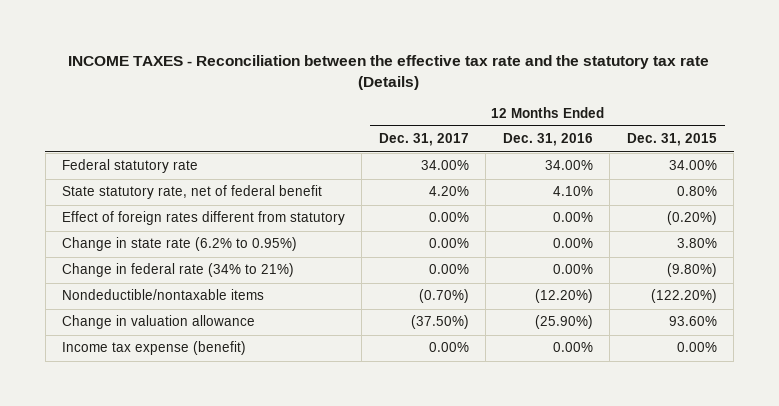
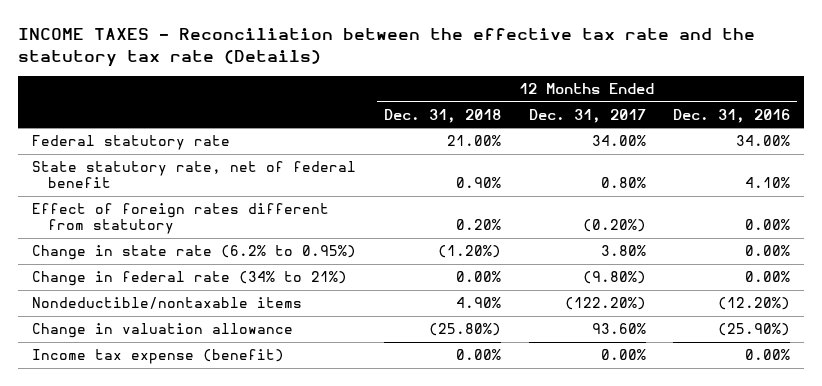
- | 12 Months Ended Dec. 31, 2017 | 12 Months Ended Dec. 31, 2016 | 12 Months Ended Dec. 31, 2015
+ | 12 Months Ended Dec. 31, 2018 | 12 Months Ended Dec. 31, 2017 | 12 Months Ended Dec. 31, 2016
- State statutory rate, net of federal benefit | 4.20% | 4.10% | 0.80%
- Effect of foreign rates different from statutory | 0.00% | 0.00% | (0.20%)
- Change in state rate (6.2% to 0.95%) | 0.00% | 0.00% | 3.80%
- Change in federal rate (34% to 21%) | 0.00% | 0.00% | (9.80%)
- Nondeductible/nontaxable items | (0.70%) | (12.20%) | (122.20%)
- Change in valuation allowance | (37.50%) | (25.90%) | 93.60%
+ State statutory rate, net of federal benefit | 0.90% | 0.80% | 4.10%
+ Effect of foreign rates different from statutory | 0.20% | (0.20%) | 0.00%
+ Change in state rate (6.2% to 0.95%) | (1.20%) | 3.80% | 0.00%
+ Change in federal rate (34% to 21%) | 0.00% | (9.80%) | 0.00%
+ Nondeductible/nontaxable items | 4.90% | (122.20%) | (12.20%)
+ Change in valuation allowance | (25.80%) | 93.60% | (25.90%)

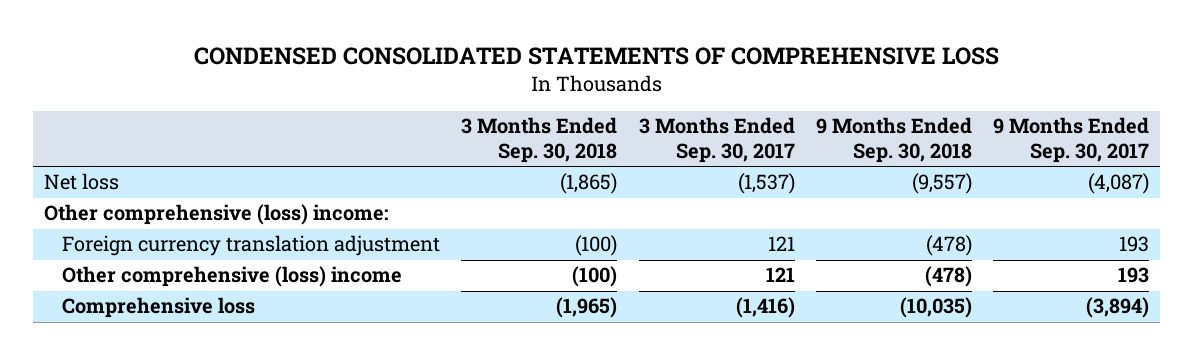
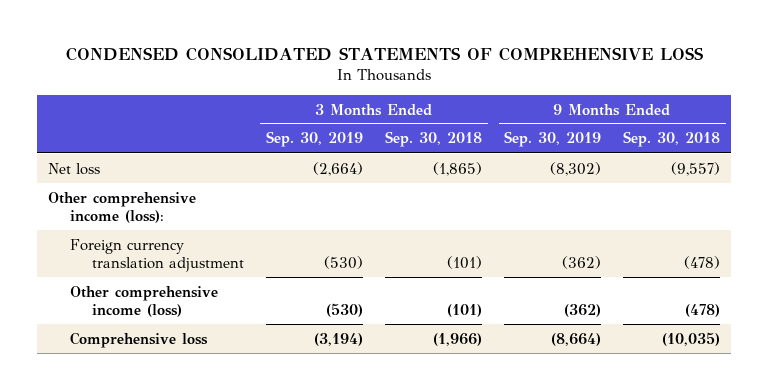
- | 3 Months Ended Sep. 30, 2018 | 3 Months Ended Sep. 30, 2017 | 9 Months Ended Sep. 30, 2018 | 9 Months Ended Sep. 30, 2017
+ | 3 Months Ended Sep. 30, 2019 | 3 Months Ended Sep. 30, 2018 | 9 Months Ended Sep. 30, 2019 | 9 Months Ended Sep. 30, 2018
- Other comprehensive (loss) income:
- Foreign currency translation adjustment | (100) | 121 | (478) | 193
- Other comprehensive (loss) income | (100) | 121 | (478) | 193
- Comprehensive loss | (1,965) | (1,416) | (10,035) | (3,894)
+ Other comprehensive income (loss):
+ Foreign currency translation adjustment | (530) | (101) | (362) | (478)
+ Other comprehensive income (loss) | (530) | (101) | (362) | (478)
+ Comprehensive loss | (3,194) | (1,966) | (8,664) | (10,035)

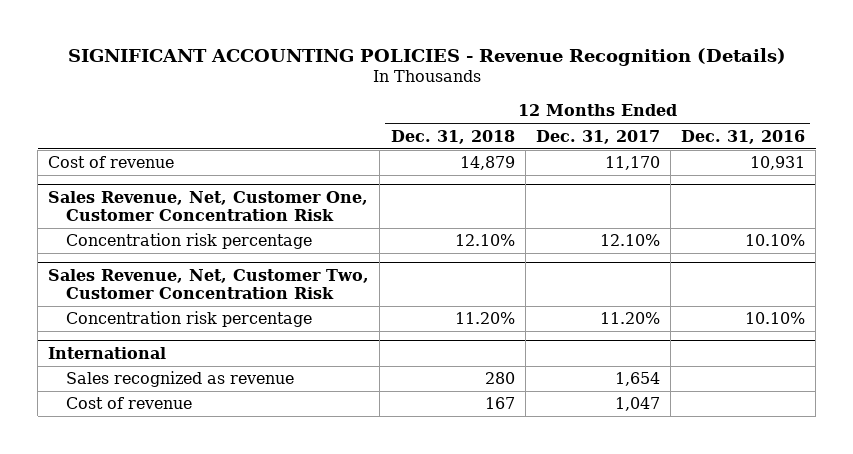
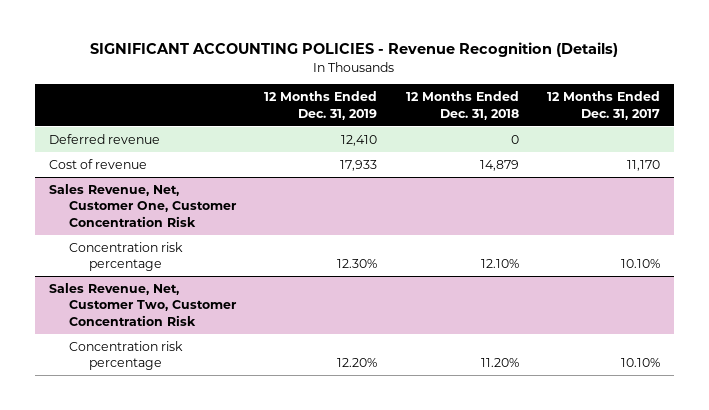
- | 12 Months Ended Dec. 31, 2018 | 12 Months Ended Dec. 31, 2017 | 12 Months Ended Dec. 31, 2016
+ | 12 Months Ended Dec. 31, 2019 | 12 Months Ended Dec. 31, 2018 | 12 Months Ended Dec. 31, 2017
+ Deferred revenue | 12,410 | 0 |
@ Sales Revenue, Net, Customer One, Customer Concentration Risk
- Concentration risk percentage | 12.10% | 12.10% | 10.10%
+ Concentration risk percentage | 12.30% | 12.10% | 10.10%
@ Sales Revenue, Net, Customer Two, Customer Concentration Risk
- Concentration risk percentage | 11.20% | 11.20% | 10.10%
- International
- Sales recognized as revenue | 280 | 1,654 |
- Cost of revenue | 167 | 1,047 |
@ Sales Revenue, Net, Customer Two, Customer Concentration Risk
+ Concentration risk percentage | 12.20% | 11.20% | 10.10%

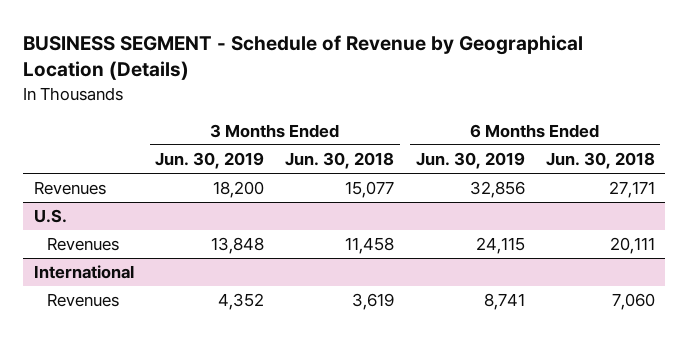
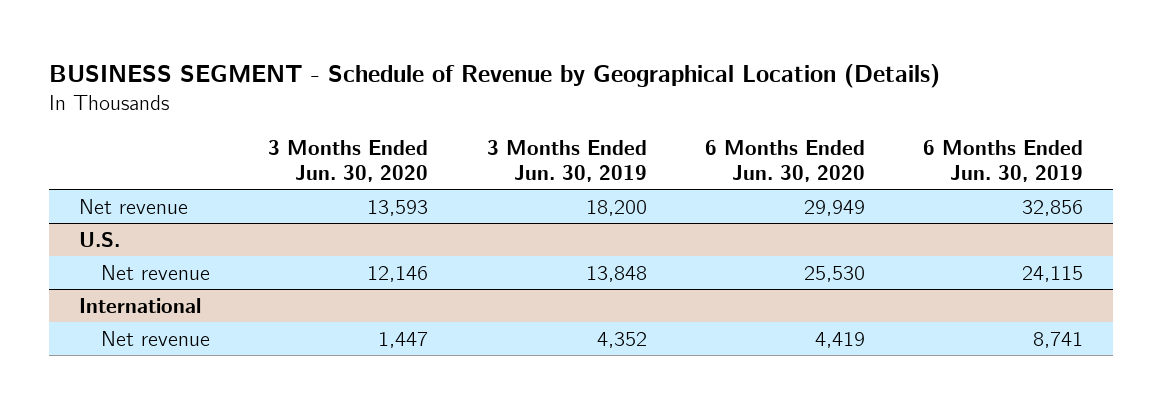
- | 3 Months Ended Jun. 30, 2019 | 3 Months Ended Jun. 30, 2018 | 6 Months Ended Jun. 30, 2019 | 6 Months Ended Jun. 30, 2018
+ | 3 Months Ended Jun. 30, 2020 | 3 Months Ended Jun. 30, 2019 | 6 Months Ended Jun. 30, 2020 | 6 Months Ended Jun. 30, 2019
- Revenues | 18,200 | 15,077 | 32,856 | 27,171
+ Net revenue | 13,593 | 18,200 | 29,949 | 32,856
@ U.S.
- Revenues | 13,848 | 11,458 | 24,115 | 20,111
+ Net revenue | 12,146 | 13,848 | 25,530 | 24,115
@ International
- Revenues | 4,352 | 3,619 | 8,741 | 7,060
+ Net revenue | 1,447 | 4,352 | 4,419 | 8,741

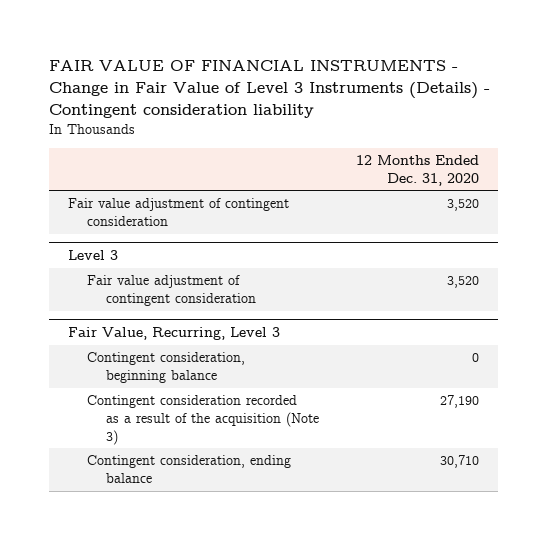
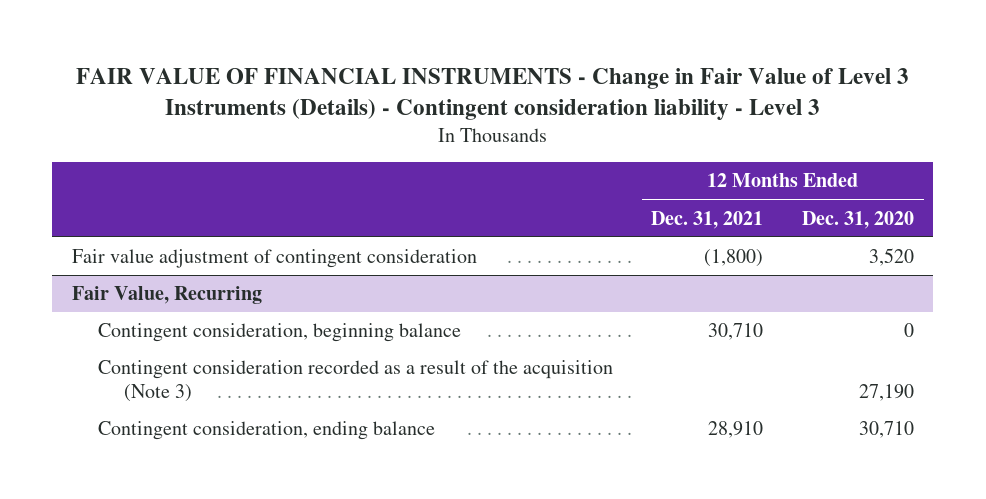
- FAIR VALUE OF FINANCIAL INSTRUMENTS - Change in Fair Value of Level 3 Instruments (Details) - Contingent consideration liability
+ FAIR VALUE OF FINANCIAL INSTRUMENTS - Change in Fair Value of Level 3 Instruments (Details) - Contingent consideration liability - Level 3
- | 12 Months Ended Dec. 31, 2020
+ | 12 Months Ended Dec. 31, 2021 | 12 Months Ended Dec. 31, 2020
- Level 3
- Fair value adjustment of contingent consideration | 3,520
- Fair Value, Recurring, Level 3
+ Fair Value, Recurring

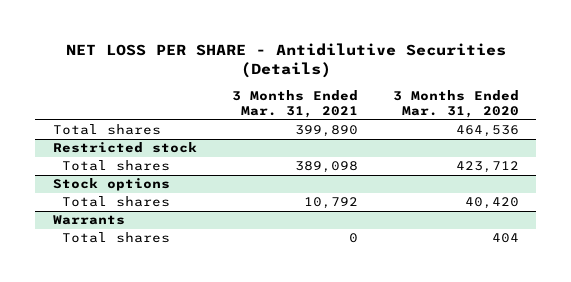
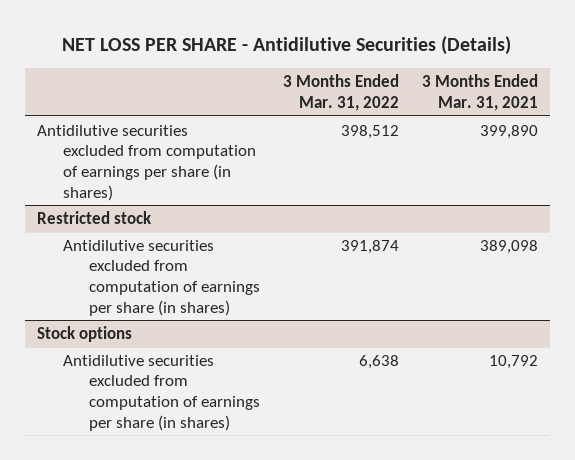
- | 3 Months Ended Mar. 31, 2021 | 3 Months Ended Mar. 31, 2020
+ | 3 Months Ended Mar. 31, 2022 | 3 Months Ended Mar. 31, 2021
- Total shares | 399,890 | 464,536
+ Antidilutive securities excluded from computation of earnings per share (in shares) | 398,512 | 399,890
@ Restricted stock
- Total shares | 389,098 | 423,712
+ Antidilutive securities excluded from computation of earnings per share (in shares) | 391,874 | 389,098
@ Stock options
- Total shares | 10,792 | 40,420
- Warrants
- Total shares | 0 | 404
@ Stock options
+ Antidilutive securities excluded from computation of earnings per share (in shares) | 6,638 | 10,792

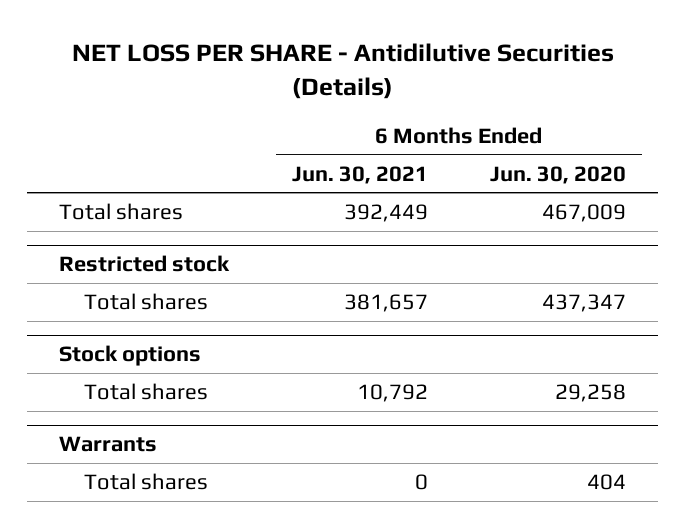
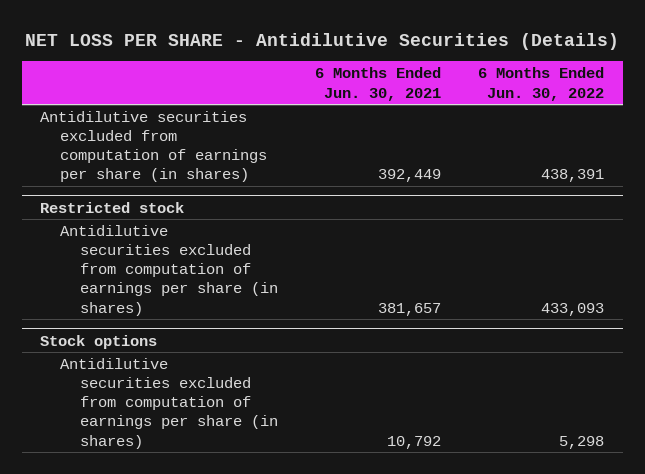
- | 6 Months Ended Jun. 30, 2021 | 6 Months Ended Jun. 30, 2020
+ | 6 Months Ended Jun. 30, 2021 | 6 Months Ended Jun. 30, 2022
- Total shares | 392,449 | 467,009
+ Antidilutive securities excluded from computation of earnings per share (in shares) | 392,449 | 438,391
@ Restricted stock
- Total shares | 381,657 | 437,347
+ Antidilutive securities excluded from computation of earnings per share (in shares) | 381,657 | 433,093
@ Stock options
- Total shares | 10,792 | 29,258
- Warrants
- Total shares | 0 | 404
@ Stock options
+ Antidilutive securities excluded from computation of earnings per share (in shares) | 10,792 | 5,298

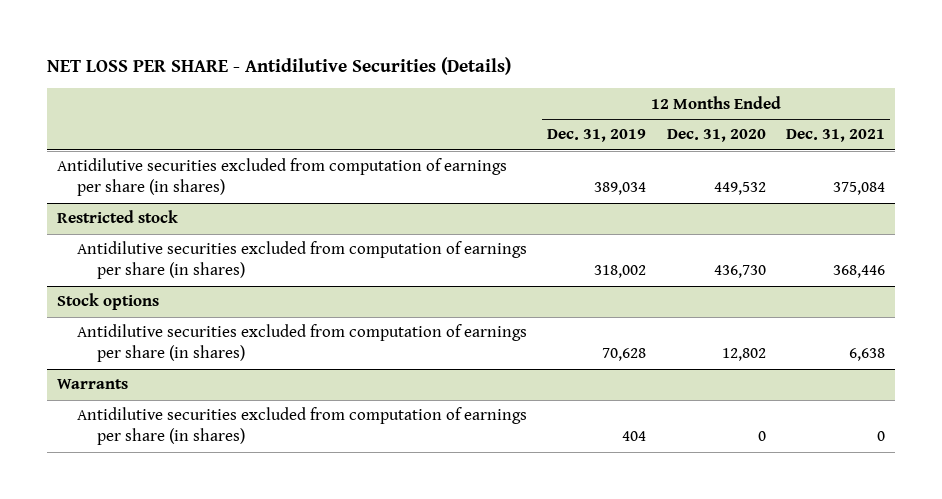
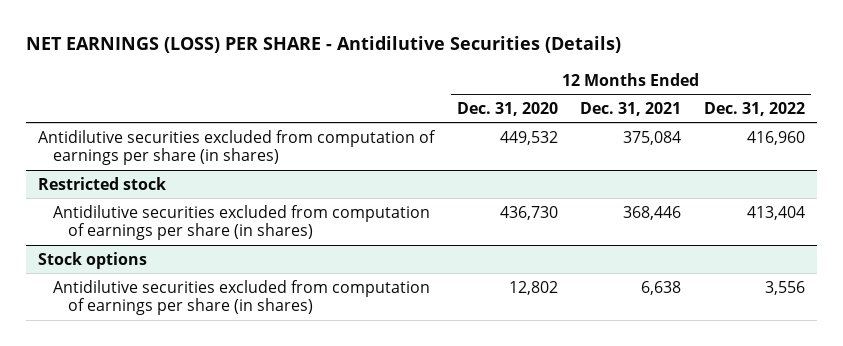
- NET LOSS PER SHARE - Antidilutive Securities (Details)
+ NET EARNINGS (LOSS) PER SHARE - Antidilutive Securities (Details)
- | 12 Months Ended Dec. 31, 2019 | 12 Months Ended Dec. 31, 2020 | 12 Months Ended Dec. 31, 2021
+ | 12 Months Ended Dec. 31, 2020 | 12 Months Ended Dec. 31, 2021 | 12 Months Ended Dec. 31, 2022
- Warrants
- Antidilutive securities excluded from computation of earnings per share (in shares) | 404 | 0 | 0

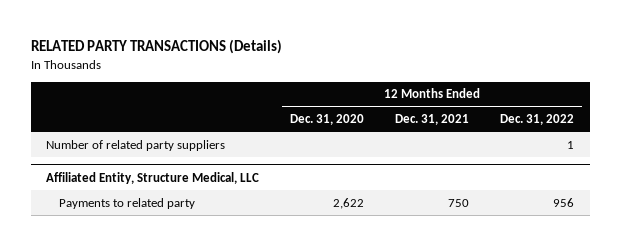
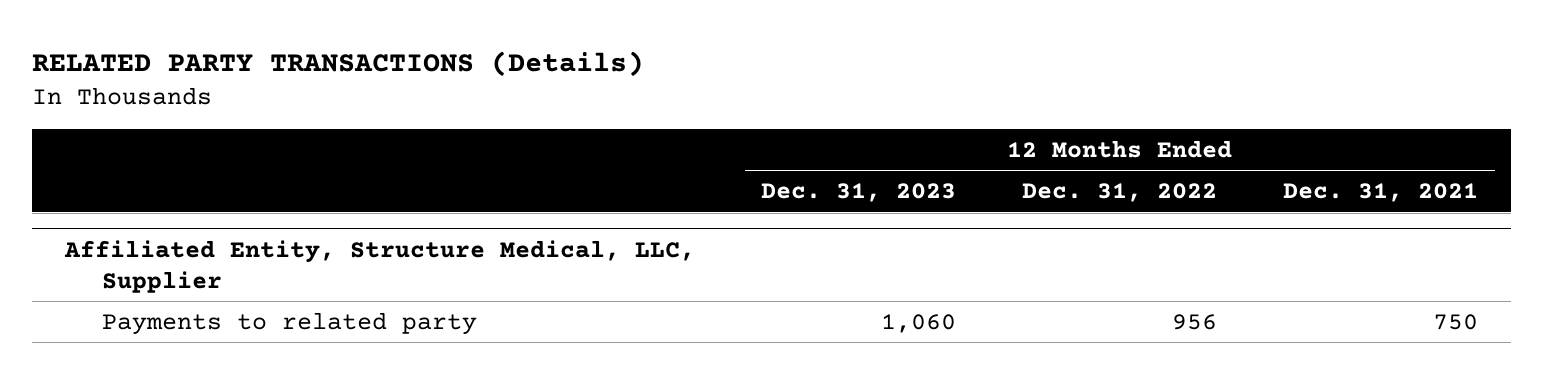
- | 12 Months Ended Dec. 31, 2020 | 12 Months Ended Dec. 31, 2021 | 12 Months Ended Dec. 31, 2022
+ | 12 Months Ended Dec. 31, 2023 | 12 Months Ended Dec. 31, 2022 | 12 Months Ended Dec. 31, 2021
- Number of related party suppliers | | | 1
- Affiliated Entity, Structure Medical, LLC
+ Affiliated Entity, Structure Medical, LLC, Supplier

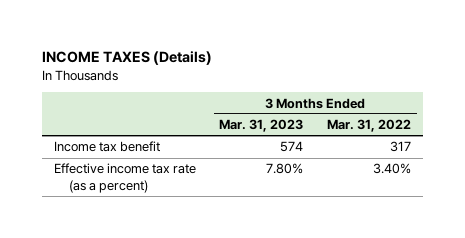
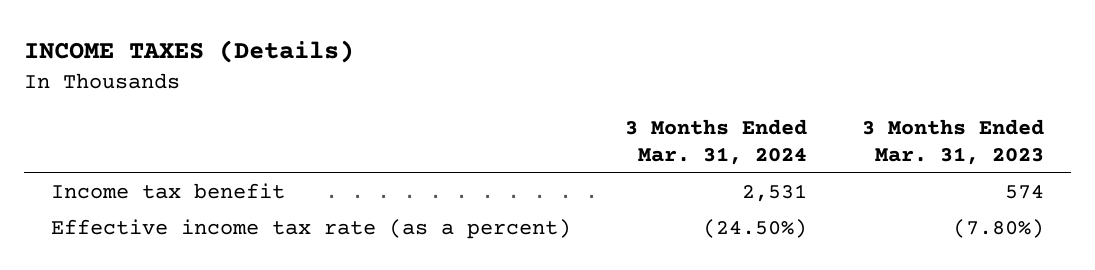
- | 3 Months Ended Mar. 31, 2023 | 3 Months Ended Mar. 31, 2022
+ | 3 Months Ended Mar. 31, 2024 | 3 Months Ended Mar. 31, 2023
- Effective income tax rate (as a percent) | 7.80% | 3.40%
+ Effective income tax rate (as a percent) | (24.50%) | (7.80%)

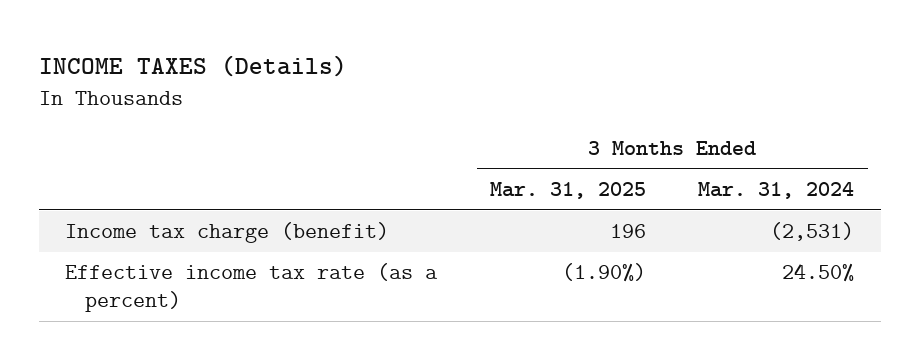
- | 3 Months Ended Mar. 31, 2024 | 3 Months Ended Mar. 31, 2023
+ | 3 Months Ended Mar. 31, 2025 | 3 Months Ended Mar. 31, 2024
- Income tax benefit | 2,531 | 574
- Effective income tax rate (as a percent) | (24.50%) | (7.80%)
+ Income tax charge (benefit) | 196 | (2,531)
+ Effective income tax rate (as a percent) | (1.90%) | 24.50%

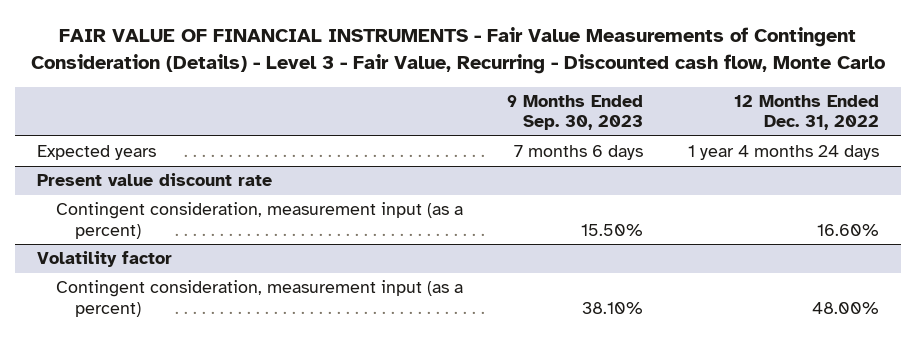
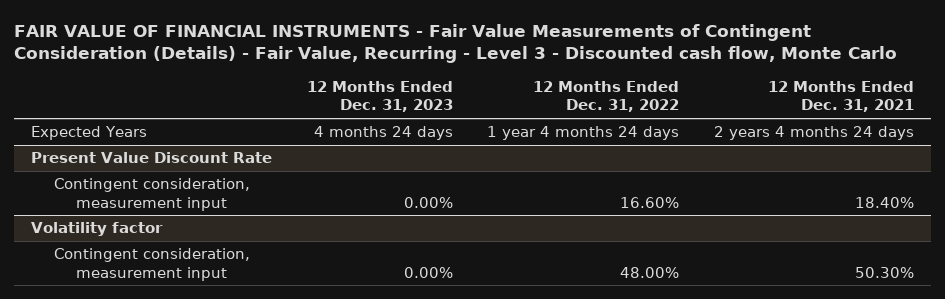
- FAIR VALUE OF FINANCIAL INSTRUMENTS - Fair Value Measurements of Contingent Consideration (Details) - Level 3 - Fair Value, Recurring - Discounted cash flow, Monte Carlo
+ FAIR VALUE OF FINANCIAL INSTRUMENTS - Fair Value Measurements of Contingent Consideration (Details) - Fair Value, Recurring - Level 3 - Discounted cash flow, Monte Carlo
- | 9 Months Ended Sep. 30, 2023 | 12 Months Ended Dec. 31, 2022
+ | 12 Months Ended Dec. 31, 2023 | 12 Months Ended Dec. 31, 2022 | 12 Months Ended Dec. 31, 2021
- Expected years | 7 months 6 days | 1 year 4 months 24 days
- Present value discount rate
- Contingent consideration, measurement input (as a percent) | 15.50% | 16.60%
+ Expected Years | 4 months 24 days | 1 year 4 months 24 days | 2 years 4 months 24 days
+ Present Value Discount Rate
+ Contingent consideration, measurement input | 0.00% | 16.60% | 18.40%
@ Volatility factor
- Contingent consideration, measurement input (as a percent) | 38.10% | 48.00%
+ Contingent consideration, measurement input | 0.00% | 48.00% | 50.30%

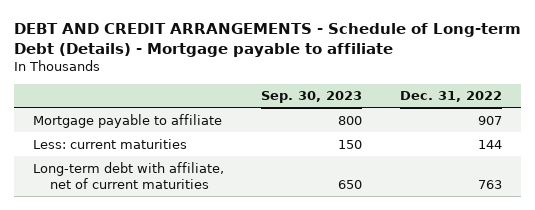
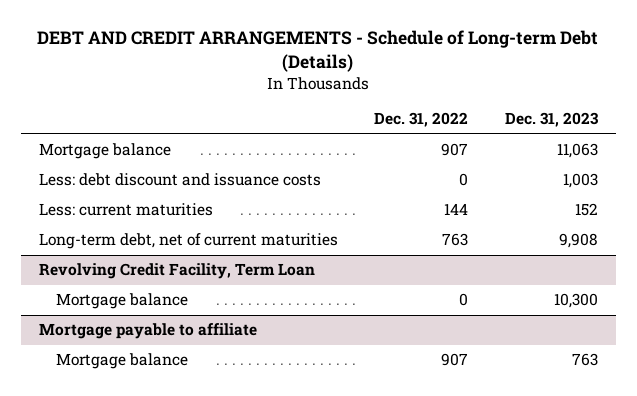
- DEBT AND CREDIT ARRANGEMENTS - Schedule of Long-term Debt (Details) - Mortgage payable to affiliate
+ DEBT AND CREDIT ARRANGEMENTS - Schedule of Long-term Debt (Details)
- | Sep. 30, 2023 | Dec. 31, 2022
+ | Dec. 31, 2022 | Dec. 31, 2023
- Mortgage payable to affiliate | 800 | 907
+ Mortgage balance | 907 | 11,063
+ Less: debt discount and issuance costs | 0 | 1,003
- Long-term debt with affiliate, net of current maturities | 650 | 763
+ Long-term debt, net of current maturities | 763 | 9,908
+ Revolving Credit Facility, Term Loan
+ Mortgage balance | 0 | 10,300
+ Mortgage payable to affiliate
+ Mortgage balance | 907 | 763

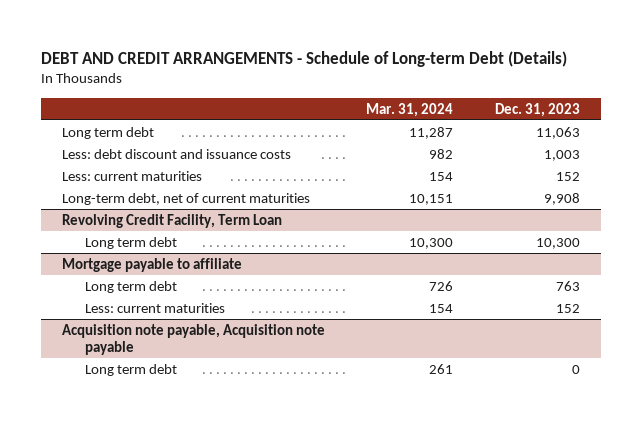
- | Dec. 31, 2022 | Dec. 31, 2023
+ | Mar. 31, 2024 | Dec. 31, 2023
- Mortgage balance | 907 | 11,063
+ Long term debt | 11,287 | 11,063
@ Revolving Credit Facility, Term Loan
- Mortgage balance | 0 | 10,300
+ Long term debt | 10,300 | 10,300
@ Mortgage payable to affiliate
- Mortgage balance | 907 | 763
+ Long term debt | 726 | 763
+ Less: current maturities | 154 | 152
+ Acquisition note payable, Acquisition note payable
+ Long term debt | 261 | 0

